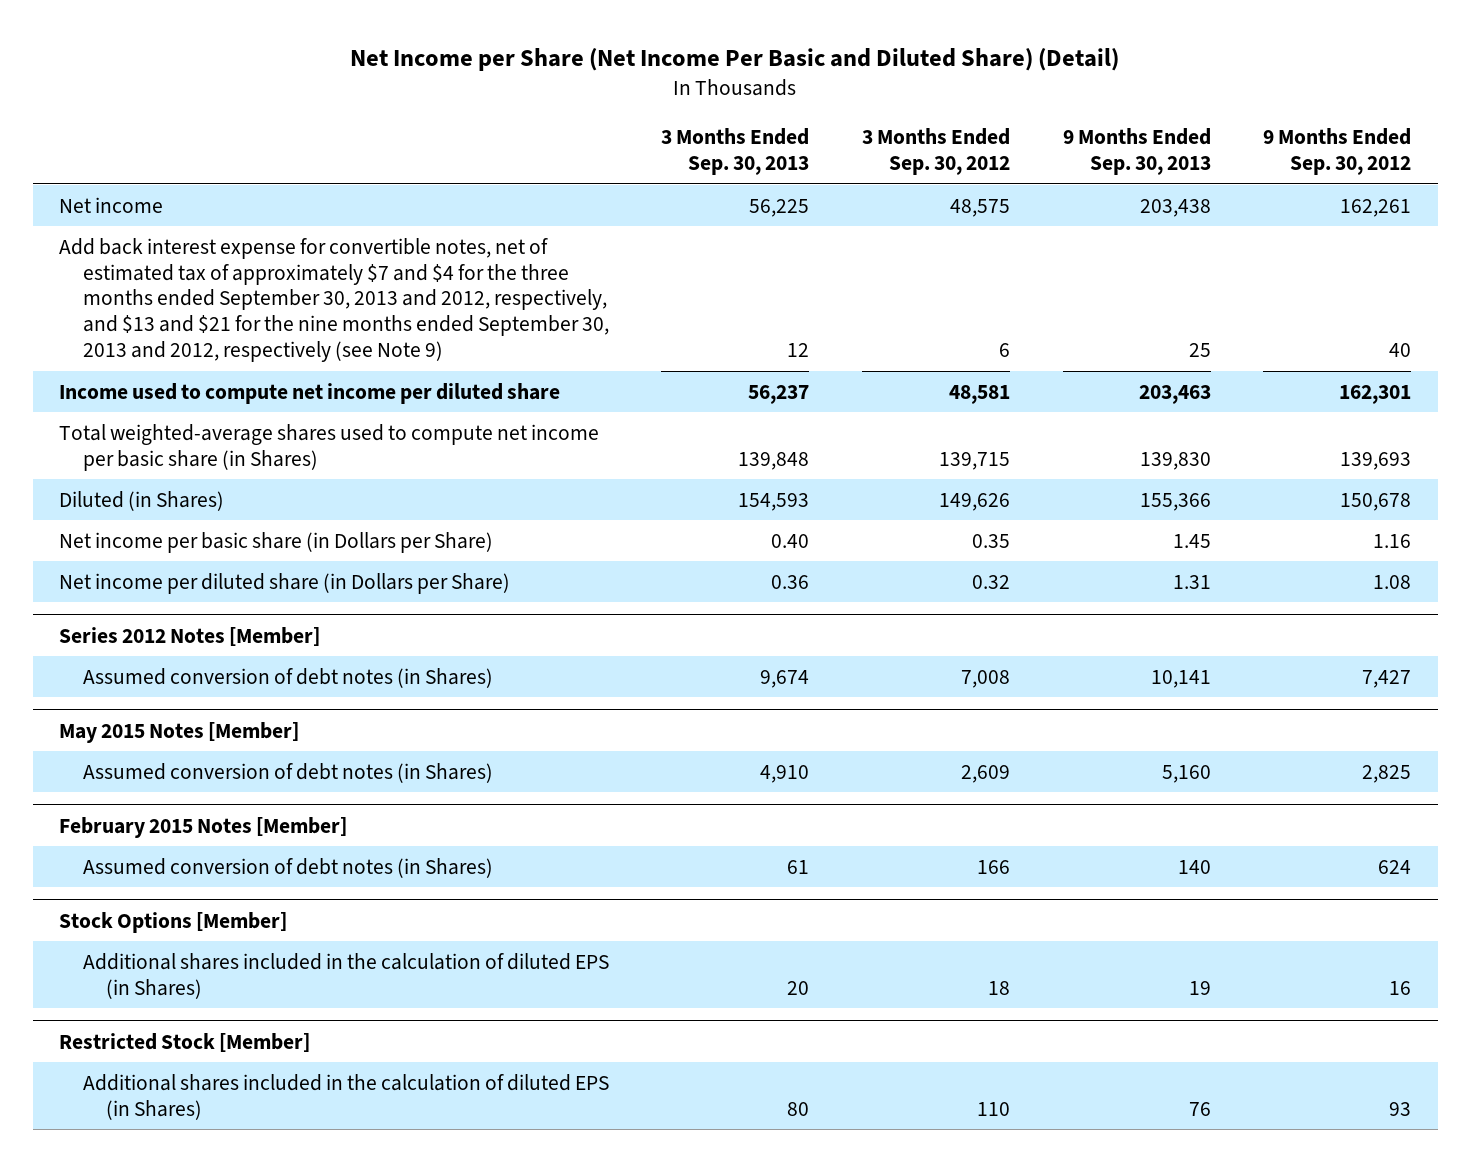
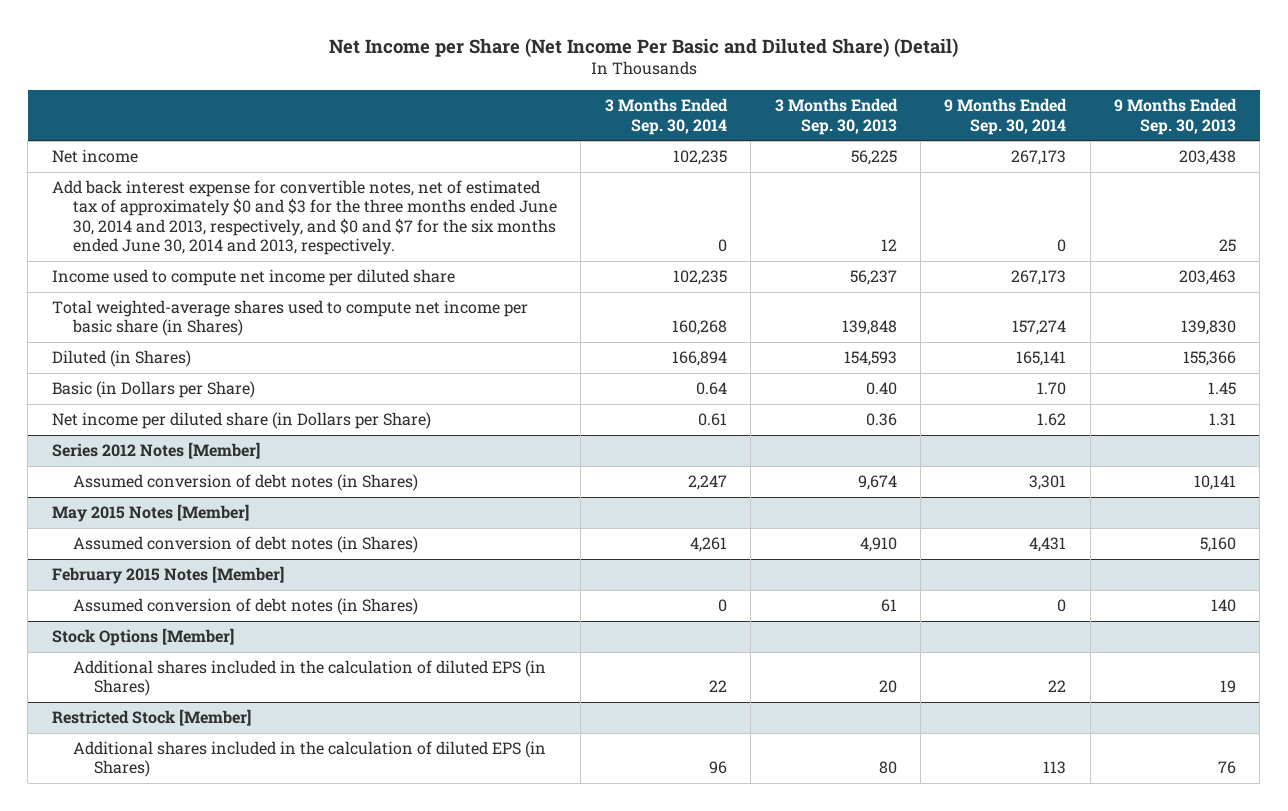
- | 3 Months Ended Sep. 30, 2013 | 3 Months Ended Sep. 30, 2012 | 9 Months Ended Sep. 30, 2013 | 9 Months Ended Sep. 30, 2012
+ | 3 Months Ended Sep. 30, 2014 | 3 Months Ended Sep. 30, 2013 | 9 Months Ended Sep. 30, 2014 | 9 Months Ended Sep. 30, 2013
- Add back interest expense for convertible notes, net of estimated tax of approximately $7 and $4 for the three months ended September 30, 2013 and 2012, respectively, and $13 and $21 for the nine months ended September 30, 2013 and 2012, respectively (see Note 9) | 12 | 6 | 25 | 40
+ Add back interest expense for convertible notes, net of estimated tax of approximately $0 and $3 for the three months ended June 30, 2014 and 2013, respectively, and $0 and $7 for the six months ended June 30, 2014 and 2013, respectively. | 0 | 12 | 0 | 25
- Net income per basic share (in Dollars per Share) | 0.40 | 0.35 | 1.45 | 1.16
+ Basic (in Dollars per Share) | 0.64 | 0.40 | 1.70 | 1.45

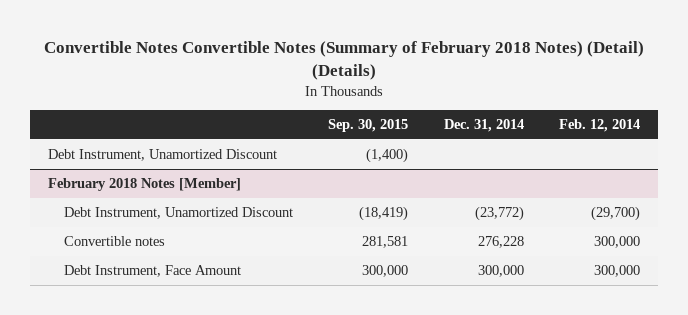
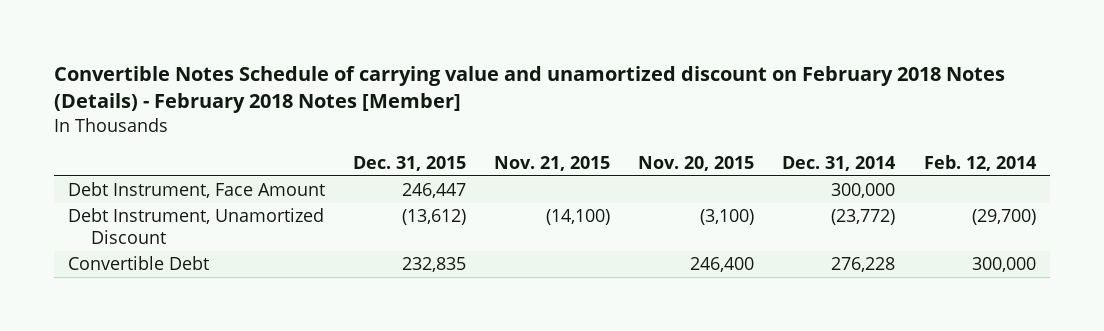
- Convertible Notes Convertible Notes (Summary of February 2018 Notes) (Detail) (Details)
+ Convertible Notes Schedule of carrying value and unamortized discount on February 2018 Notes (Details) - February 2018 Notes [Member]
- | Sep. 30, 2015 | Dec. 31, 2014 | Feb. 12, 2014
+ | Dec. 31, 2015 | Nov. 21, 2015 | Nov. 20, 2015 | Dec. 31, 2014 | Feb. 12, 2014
- Debt Instrument, Unamortized Discount | (1,400) | |
- February 2018 Notes [Member]
+ Debt Instrument, Face Amount | 246,447 | | | 300,000 |
- Convertible notes | 281,581 | 276,228 | 300,000
- Debt Instrument, Face Amount | 300,000 | 300,000 | 300,000
+ Convertible Debt | 232,835 | | 246,400 | 276,228 | 300,000

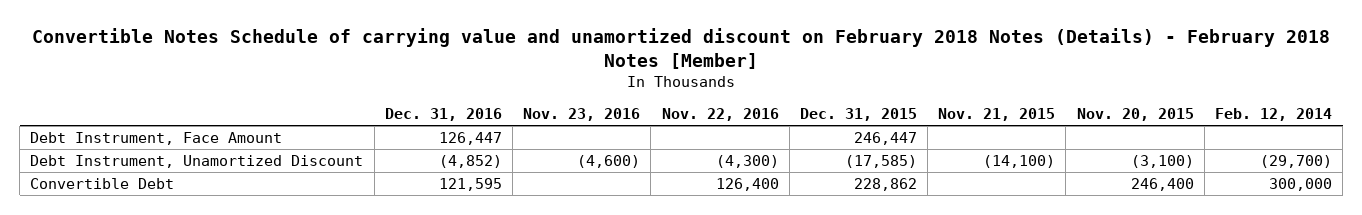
- | Dec. 31, 2015 | Nov. 21, 2015 | Nov. 20, 2015 | Dec. 31, 2014 | Feb. 12, 2014
+ | Dec. 31, 2016 | Nov. 23, 2016 | Nov. 22, 2016 | Dec. 31, 2015 | Nov. 21, 2015 | Nov. 20, 2015 | Feb. 12, 2014
- Debt Instrument, Unamortized Discount | (13,612) | (14,100) | (3,100) | (23,772) | (29,700)
- Convertible Debt | 232,835 | | 246,400 | 276,228 | 300,000
+ Debt Instrument, Unamortized Discount | (4,852) | (4,600) | (4,300) | (17,585) | (14,100) | (3,100) | (29,700)
+ Convertible Debt | 121,595 | | 126,400 | 228,862 | | 246,400 | 300,000

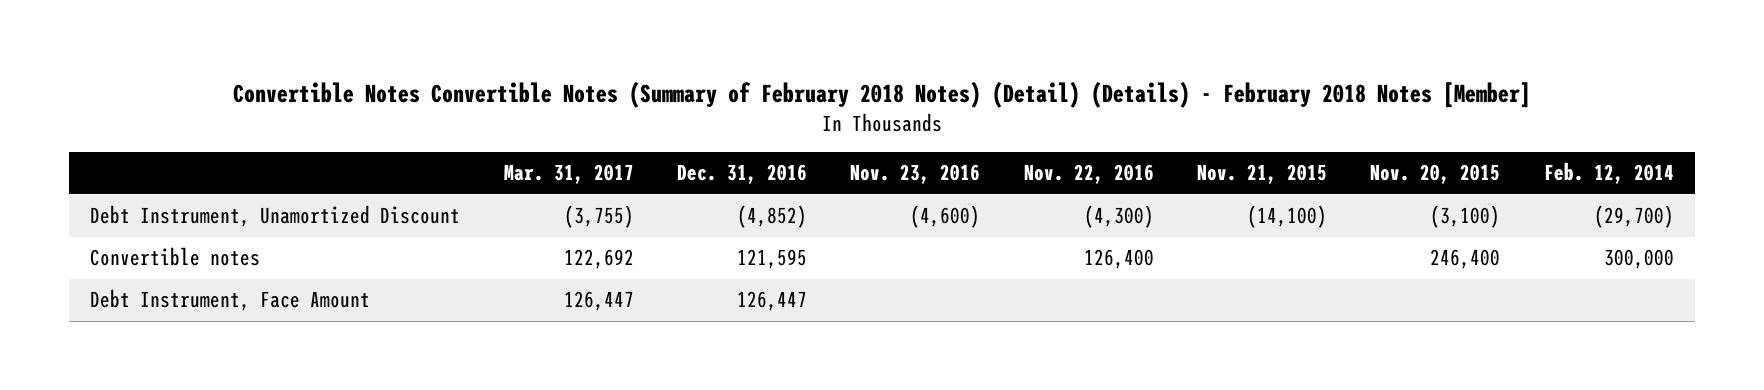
- Convertible Notes Schedule of carrying value and unamortized discount on February 2018 Notes (Details) - February 2018 Notes [Member]
+ Convertible Notes Convertible Notes (Summary of February 2018 Notes) (Detail) (Details) - February 2018 Notes [Member]
- | Dec. 31, 2016 | Nov. 23, 2016 | Nov. 22, 2016 | Dec. 31, 2015 | Nov. 21, 2015 | Nov. 20, 2015 | Feb. 12, 2014
+ | Mar. 31, 2017 | Dec. 31, 2016 | Nov. 23, 2016 | Nov. 22, 2016 | Nov. 21, 2015 | Nov. 20, 2015 | Feb. 12, 2014
- Convertible Debt | 121,595 | | 126,400 | 228,862 | | 246,400 | 300,000
+ Convertible notes | 122,692 | 121,595 | | 126,400 | | 246,400 | 300,000
moved down: Debt Instrument, Face Amount | 126,447 | 126,447 | | | | |

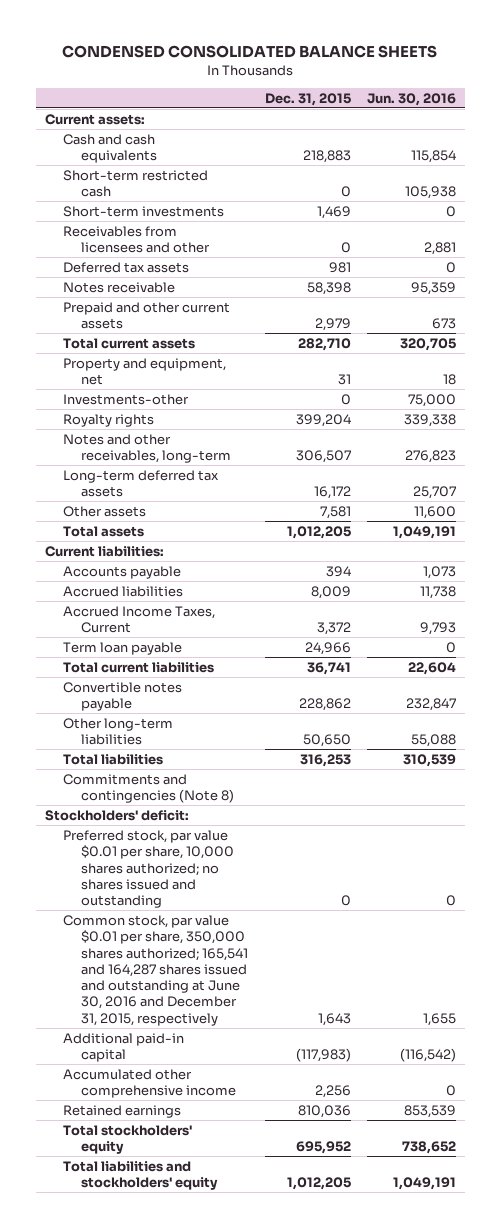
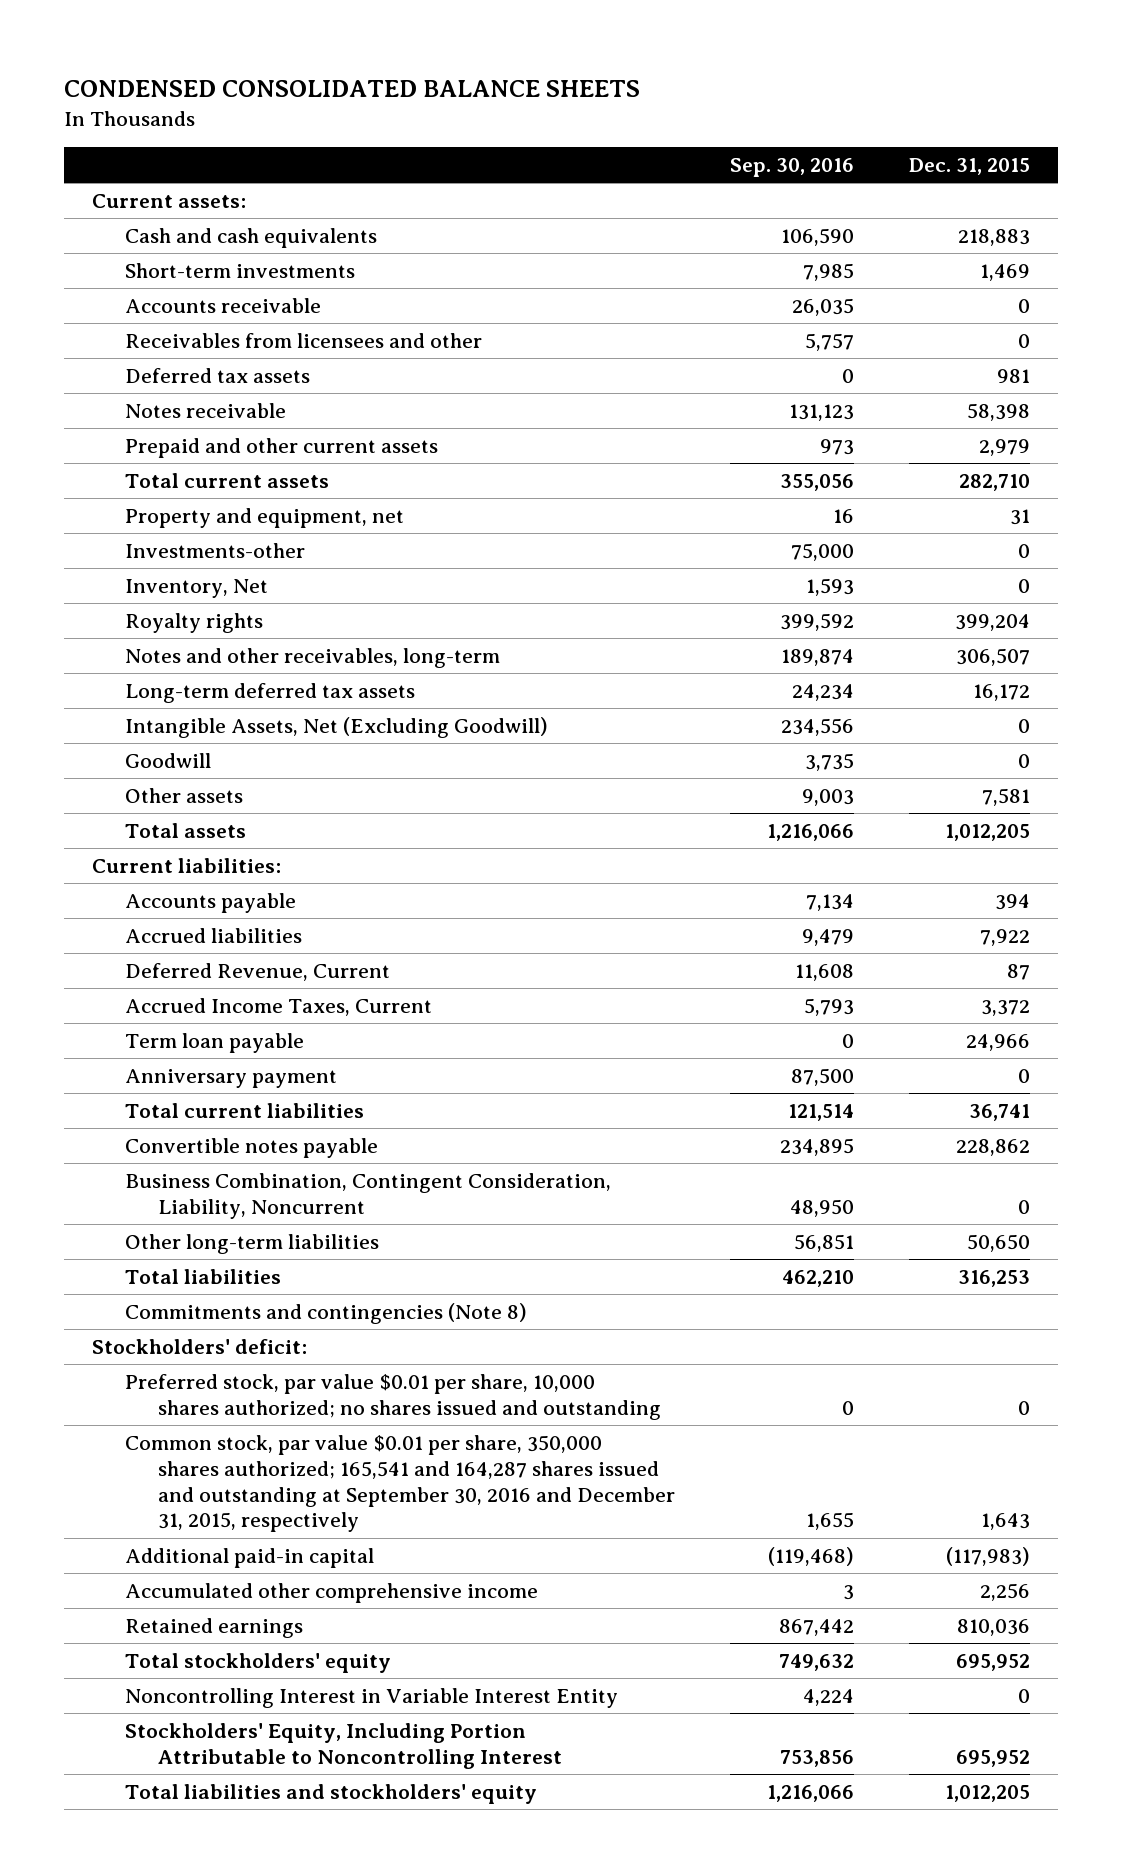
- | Dec. 31, 2015 | Jun. 30, 2016
+ | Sep. 30, 2016 | Dec. 31, 2015
- Short-term restricted cash | 0 | 105,938
+ Accounts receivable | 26,035 | 0
+ Inventory, Net | 1,593 | 0
+ Intangible Assets, Net (Excluding Goodwill) | 234,556 | 0
+ Goodwill | 3,735 | 0
- Accrued liabilities | 8,009 | 11,738
+ Accrued liabilities | 9,479 | 7,922
+ Deferred Revenue, Current | 11,608 | 87
+ Anniversary payment | 87,500 | 0
+ Business Combination, Contingent Consideration, Liability, Noncurrent | 48,950 | 0
- Common stock, par value $0.01 per share, 350,000 shares authorized; 165,541 and 164,287 shares issued and outstanding at June 30, 2016 and December 31, 2015, respectively | 1,643 | 1,655
+ Common stock, par value $0.01 per share, 350,000 shares authorized; 165,541 and 164,287 shares issued and outstanding at September 30, 2016 and December 31, 2015, respectively | 1,655 | 1,643
+ Noncontrolling Interest in Variable Interest Entity | 4,224 | 0
+ Stockholders' Equity, Including Portion Attributable to Noncontrolling Interest | 753,856 | 695,952

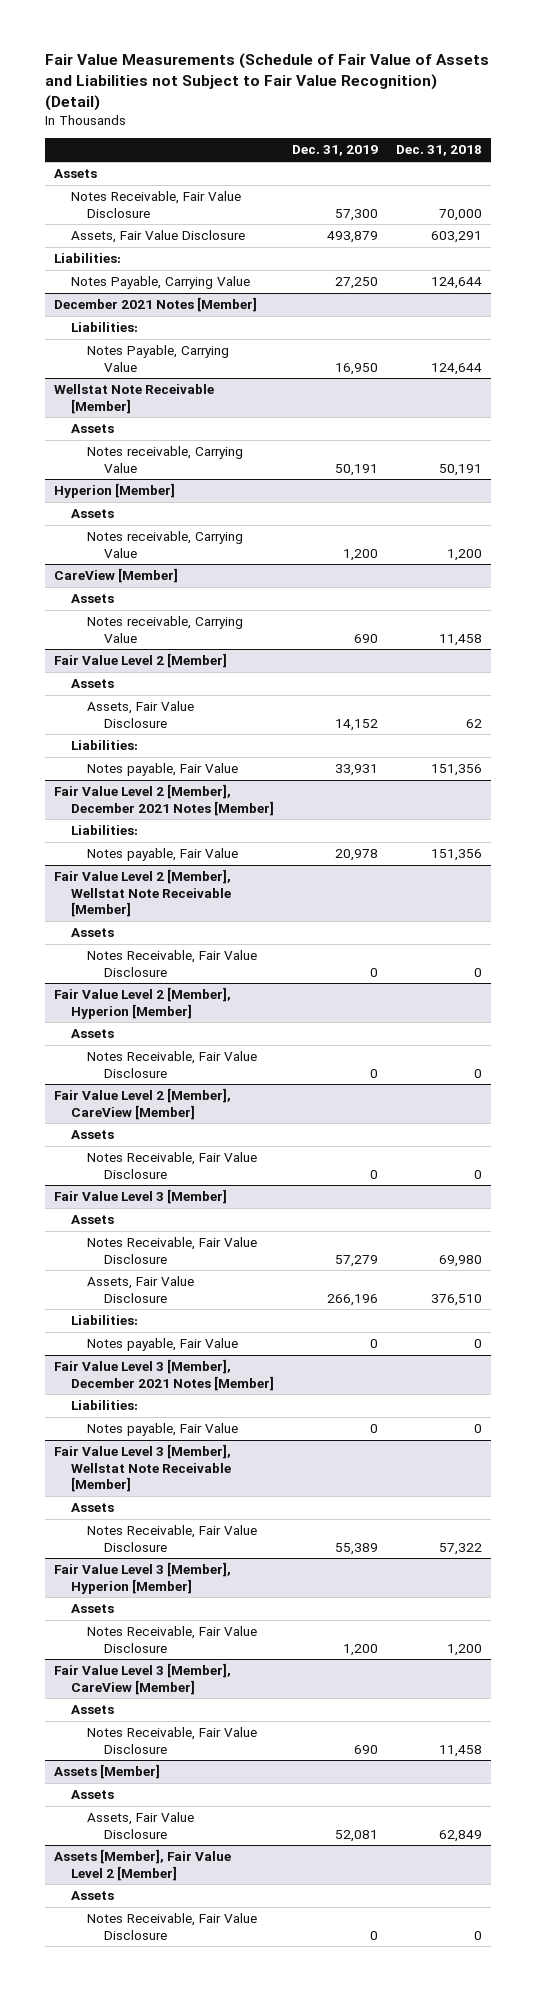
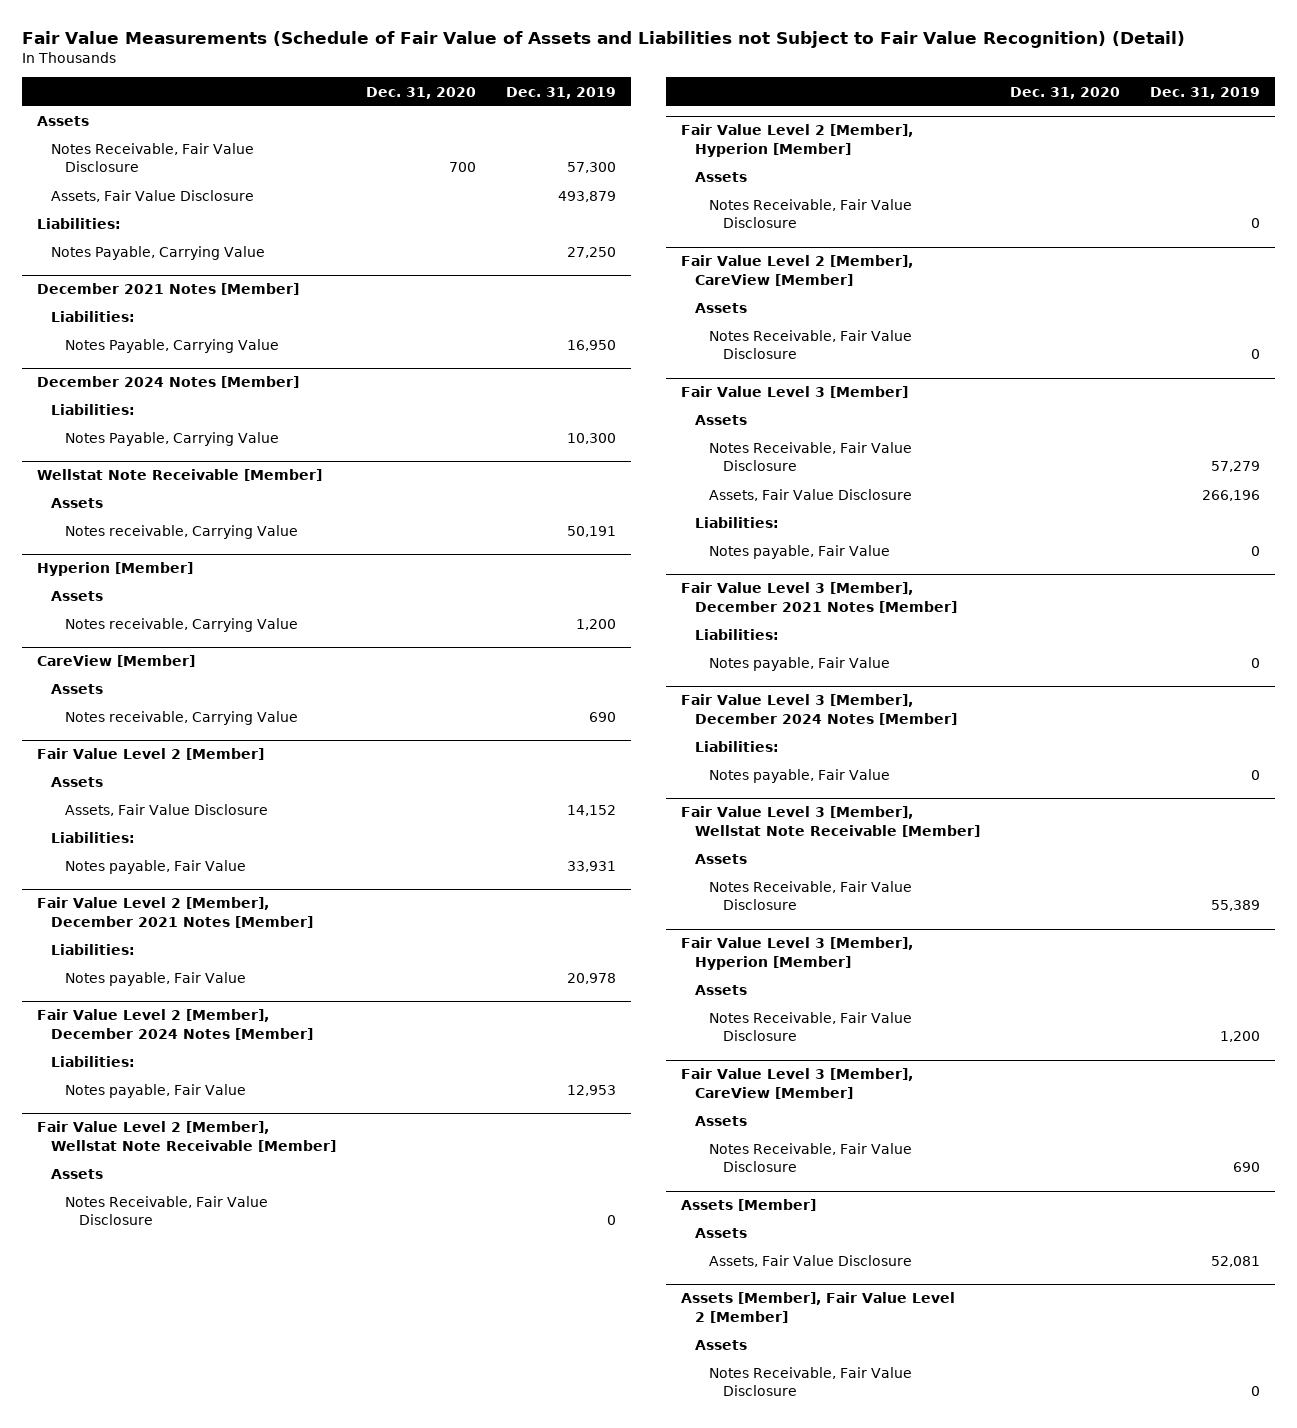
- | Dec. 31, 2019 | Dec. 31, 2018
+ | Dec. 31, 2020 | Dec. 31, 2019
+ December 2024 Notes [Member]
+ Liabilities:
+ Notes Payable, Carrying Value | | 10,300
+ Fair Value Level 2 [Member], December 2024 Notes [Member]
+ Liabilities:
+ Notes payable, Fair Value | | 12,953
+ Fair Value Level 3 [Member], December 2024 Notes [Member]
+ Liabilities:
+ Notes payable, Fair Value | | 0

